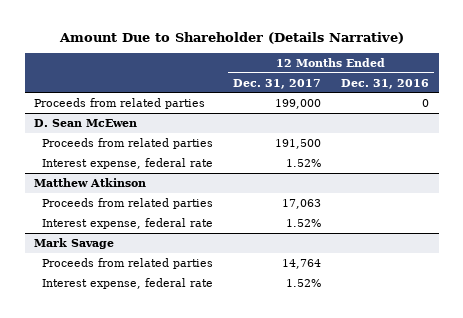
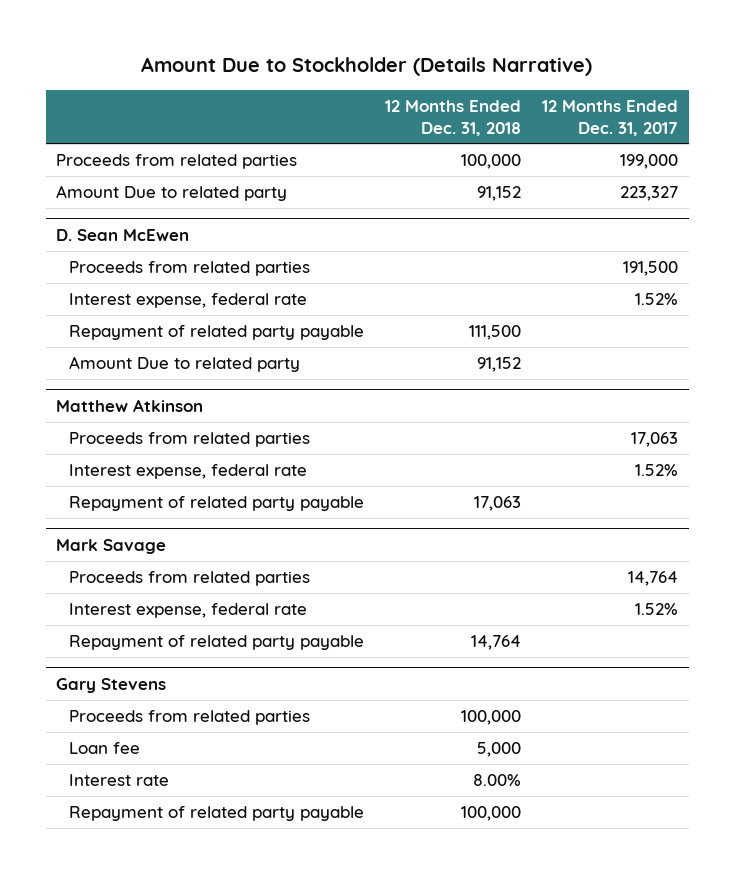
- Amount Due to Shareholder (Details Narrative)
+ Amount Due to Stockholder (Details Narrative)
- | 12 Months Ended Dec. 31, 2017 | 12 Months Ended Dec. 31, 2016
+ | 12 Months Ended Dec. 31, 2018 | 12 Months Ended Dec. 31, 2017
+ Amount Due to related party | 91,152 | 223,327
@ D. Sean McEwen
+ Repayment of related party payable | 111,500 |
+ Amount Due to related party | 91,152 |
@ Matthew Atkinson
+ Repayment of related party payable | 17,063 |
@ Mark Savage
+ Repayment of related party payable | 14,764 |
+ Gary Stevens
+ Proceeds from related parties | 100,000 |
+ Loan fee | 5,000 |
+ Interest rate | 8.00% |
+ Repayment of related party payable | 100,000 |

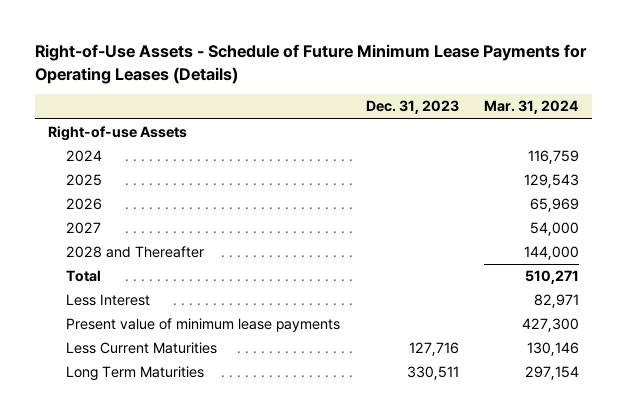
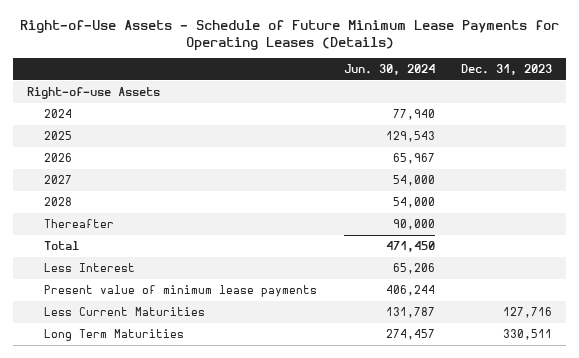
- | Dec. 31, 2023 | Mar. 31, 2024
+ | Jun. 30, 2024 | Dec. 31, 2023
- 2028 and Thereafter | | 144,000
+ 2028 | 54,000 |
+ Thereafter | 90,000 |

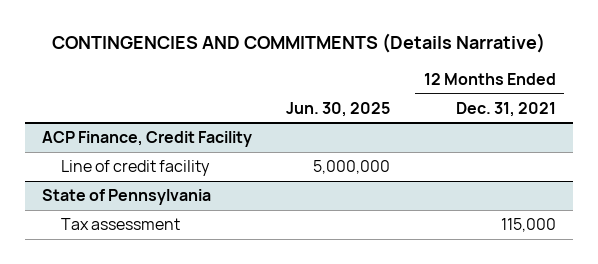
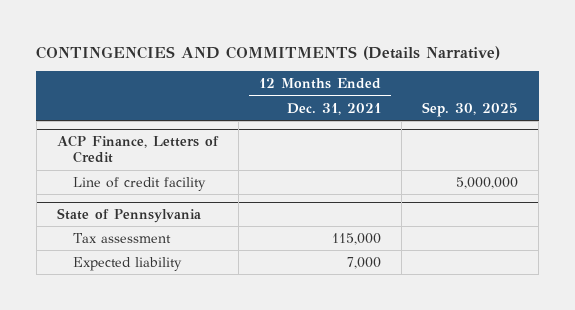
- | Jun. 30, 2025 | 12 Months Ended Dec. 31, 2021
+ | 12 Months Ended Dec. 31, 2021 | Sep. 30, 2025
- ACP Finance, Credit Facility
+ ACP Finance, Letters of Credit
@ State of Pennsylvania
+ Expected liability | 7,000 |

